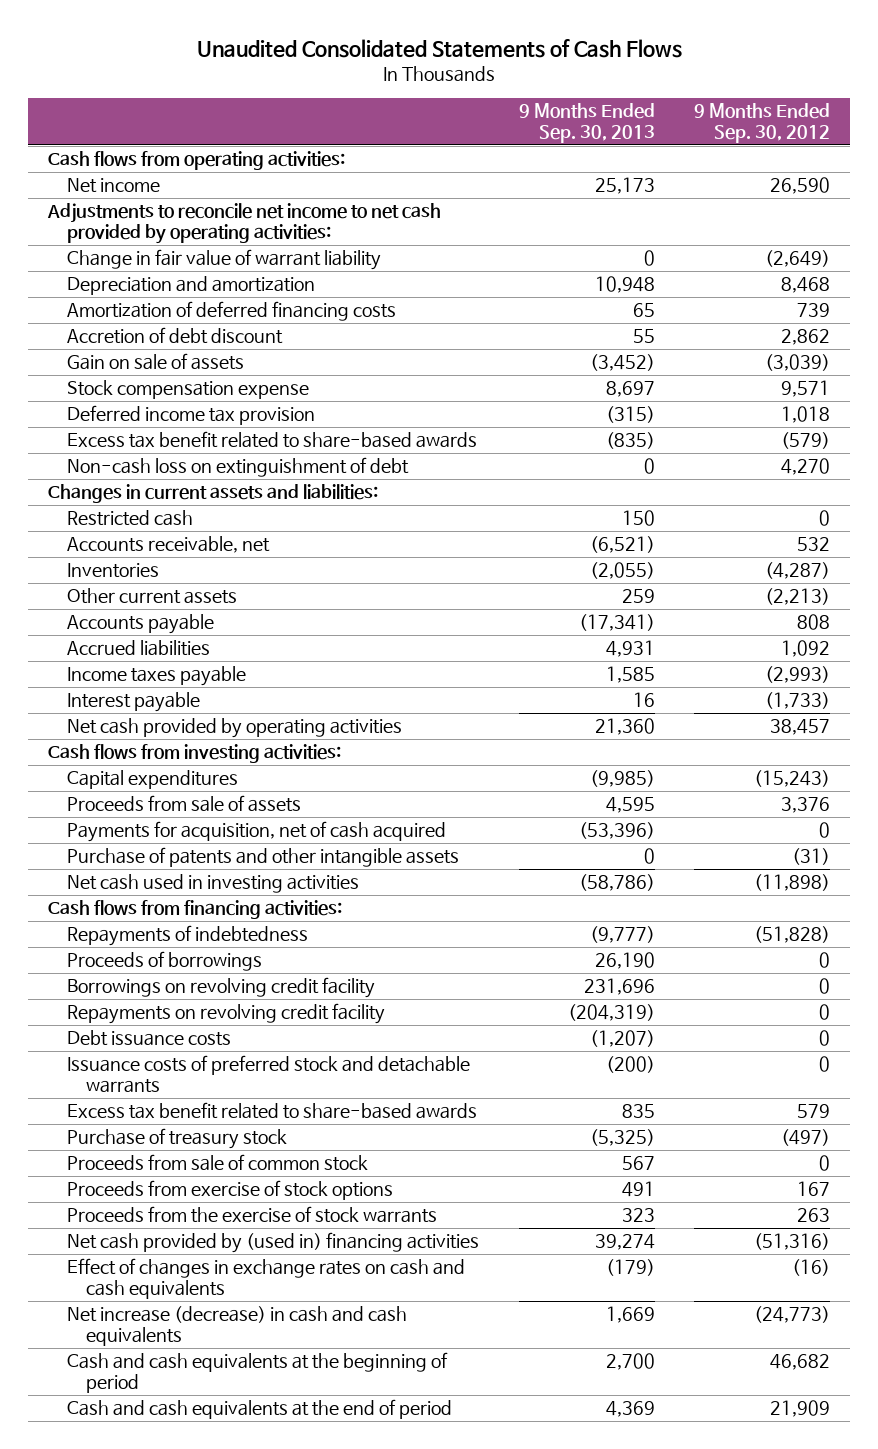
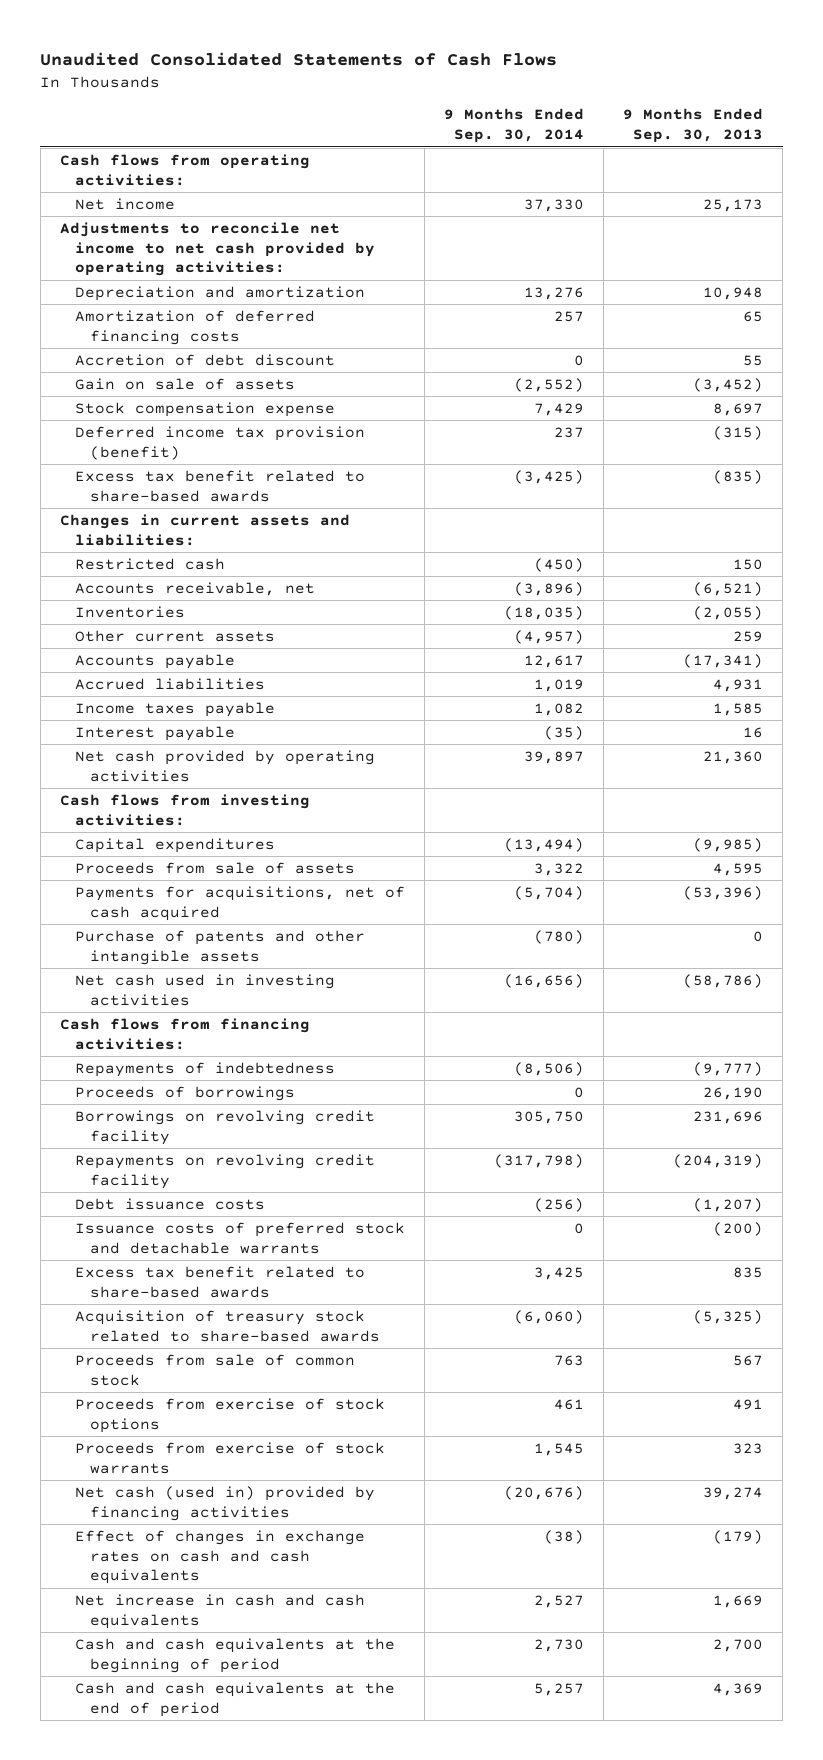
- | 9 Months Ended Sep. 30, 2013 | 9 Months Ended Sep. 30, 2012
+ | 9 Months Ended Sep. 30, 2014 | 9 Months Ended Sep. 30, 2013
- Change in fair value of warrant liability | 0 | (2,649)
- Deferred income tax provision | (315) | 1,018
+ Deferred income tax provision (benefit) | 237 | (315)
- Non-cash loss on extinguishment of debt | 0 | 4,270
- Payments for acquisition, net of cash acquired | (53,396) | 0
+ Payments for acquisitions, net of cash acquired | (5,704) | (53,396)
- Purchase of treasury stock | (5,325) | (497)
+ Acquisition of treasury stock related to share-based awards | (6,060) | (5,325)
- Proceeds from the exercise of stock warrants | 323 | 263
- Net cash provided by (used in) financing activities | 39,274 | (51,316)
+ Proceeds from exercise of stock warrants | 1,545 | 323
+ Net cash (used in) provided by financing activities | (20,676) | 39,274
- Net increase (decrease) in cash and cash equivalents | 1,669 | (24,773)
+ Net increase in cash and cash equivalents | 2,527 | 1,669

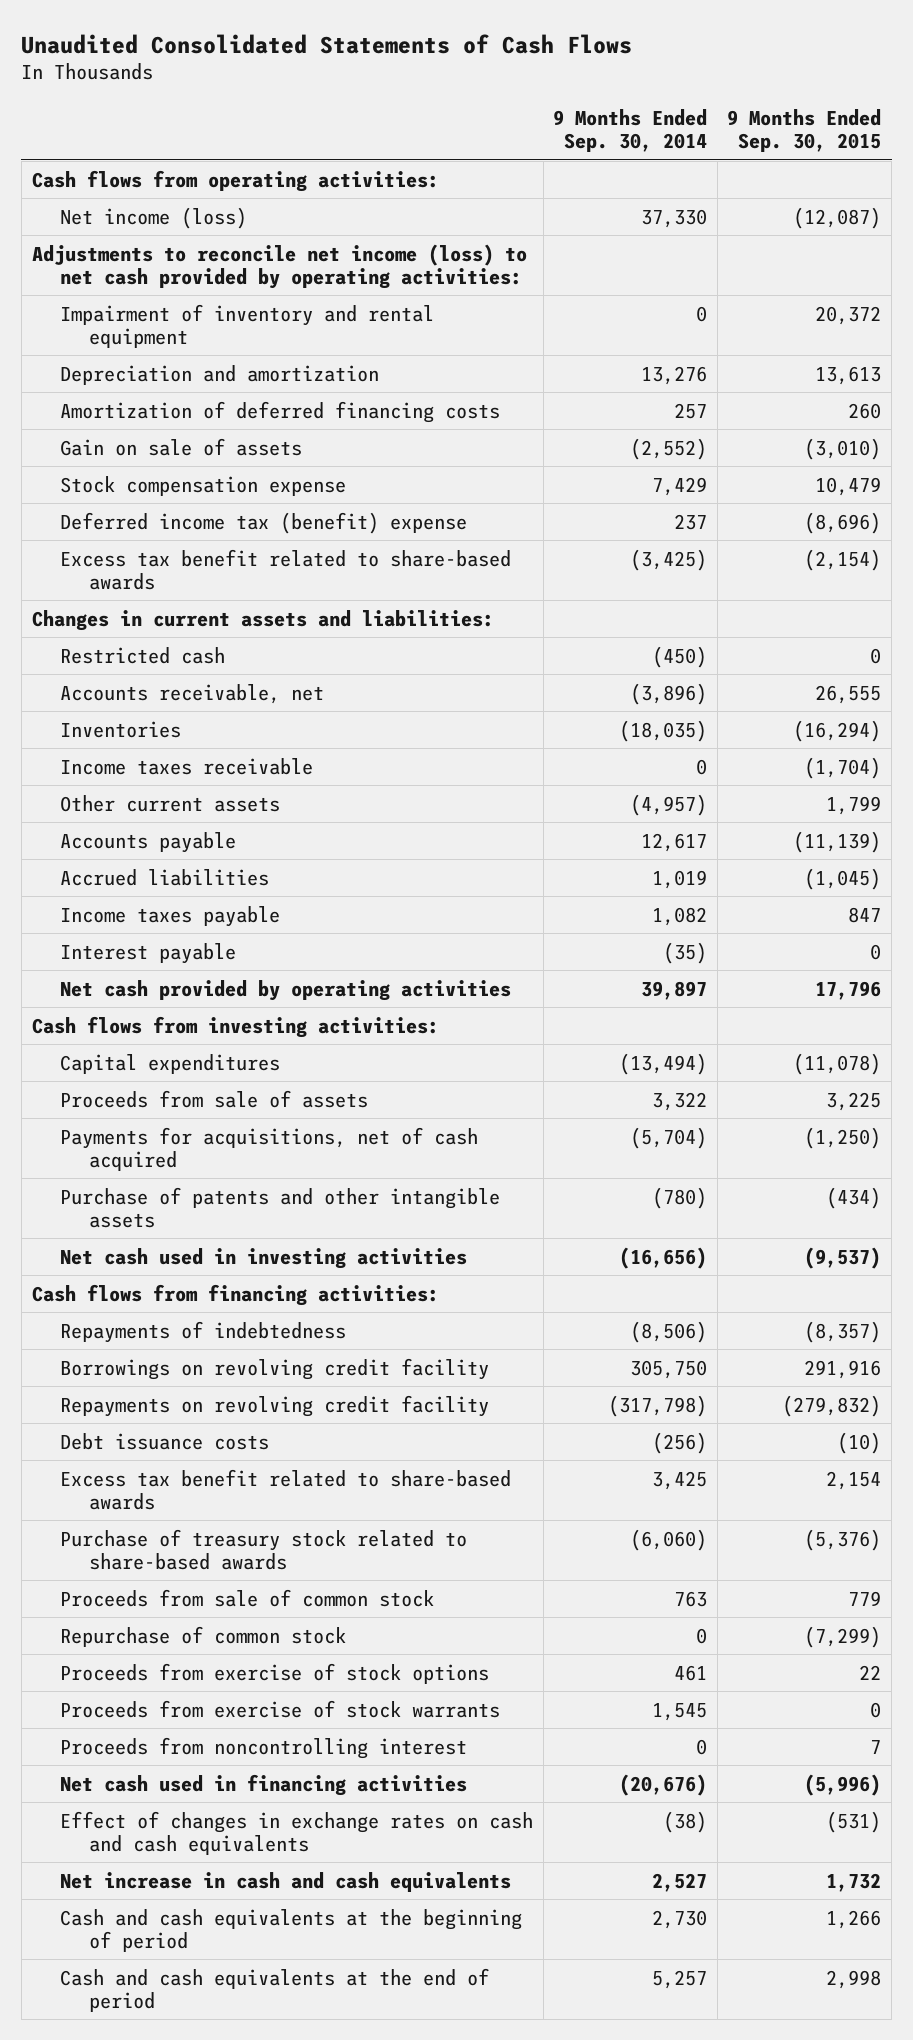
- | 9 Months Ended Sep. 30, 2014 | 9 Months Ended Sep. 30, 2013
+ | 9 Months Ended Sep. 30, 2014 | 9 Months Ended Sep. 30, 2015
- Net income | 37,330 | 25,173
- Adjustments to reconcile net income to net cash provided by operating activities:
+ Net income (loss) | 37,330 | (12,087)
+ Adjustments to reconcile net income (loss) to net cash provided by operating activities:
+ Impairment of inventory and rental equipment | 0 | 20,372
- Accretion of debt discount | 0 | 55
- Deferred income tax provision (benefit) | 237 | (315)
+ Deferred income tax (benefit) expense | 237 | (8,696)
+ Income taxes receivable | 0 | (1,704)
- Proceeds of borrowings | 0 | 26,190
- Issuance costs of preferred stock and detachable warrants | 0 | (200)
- Acquisition of treasury stock related to share-based awards | (6,060) | (5,325)
+ Purchase of treasury stock related to share-based awards | (6,060) | (5,376)
+ Repurchase of common stock | 0 | (7,299)
- Net cash (used in) provided by financing activities | (20,676) | 39,274
+ Proceeds from noncontrolling interest | 0 | 7
+ Net cash used in financing activities | (20,676) | (5,996)

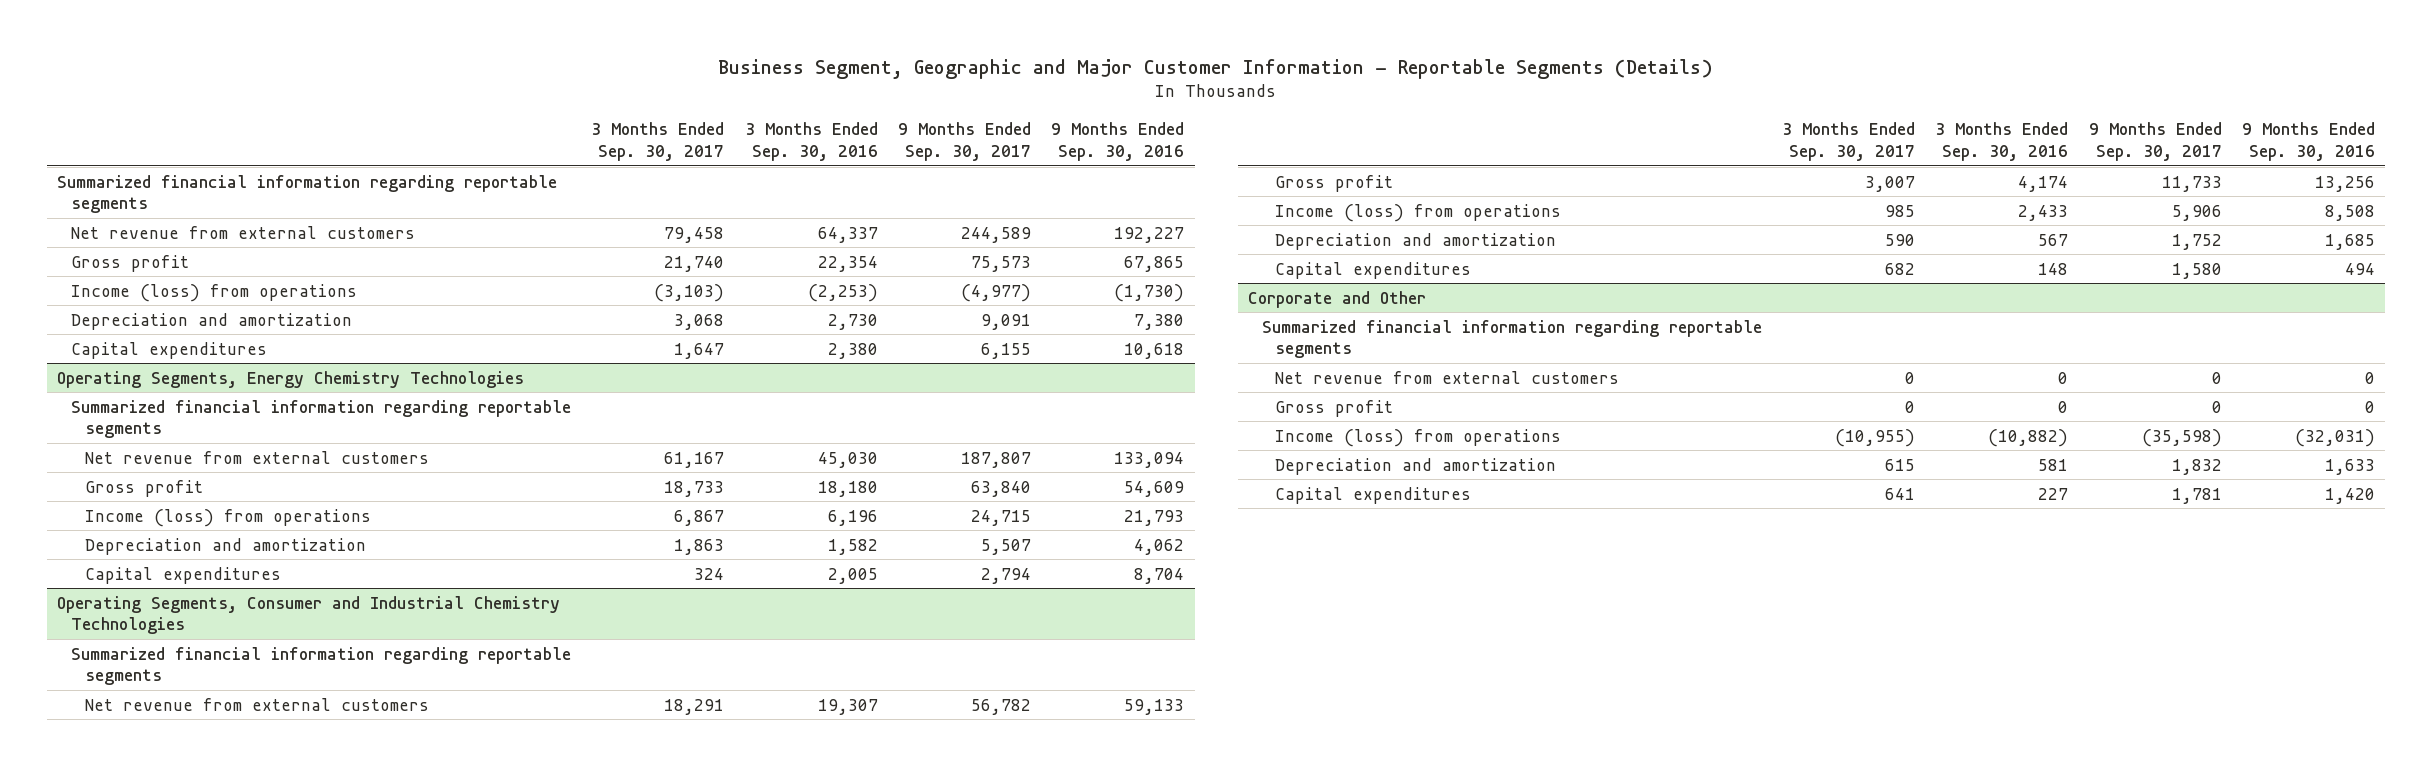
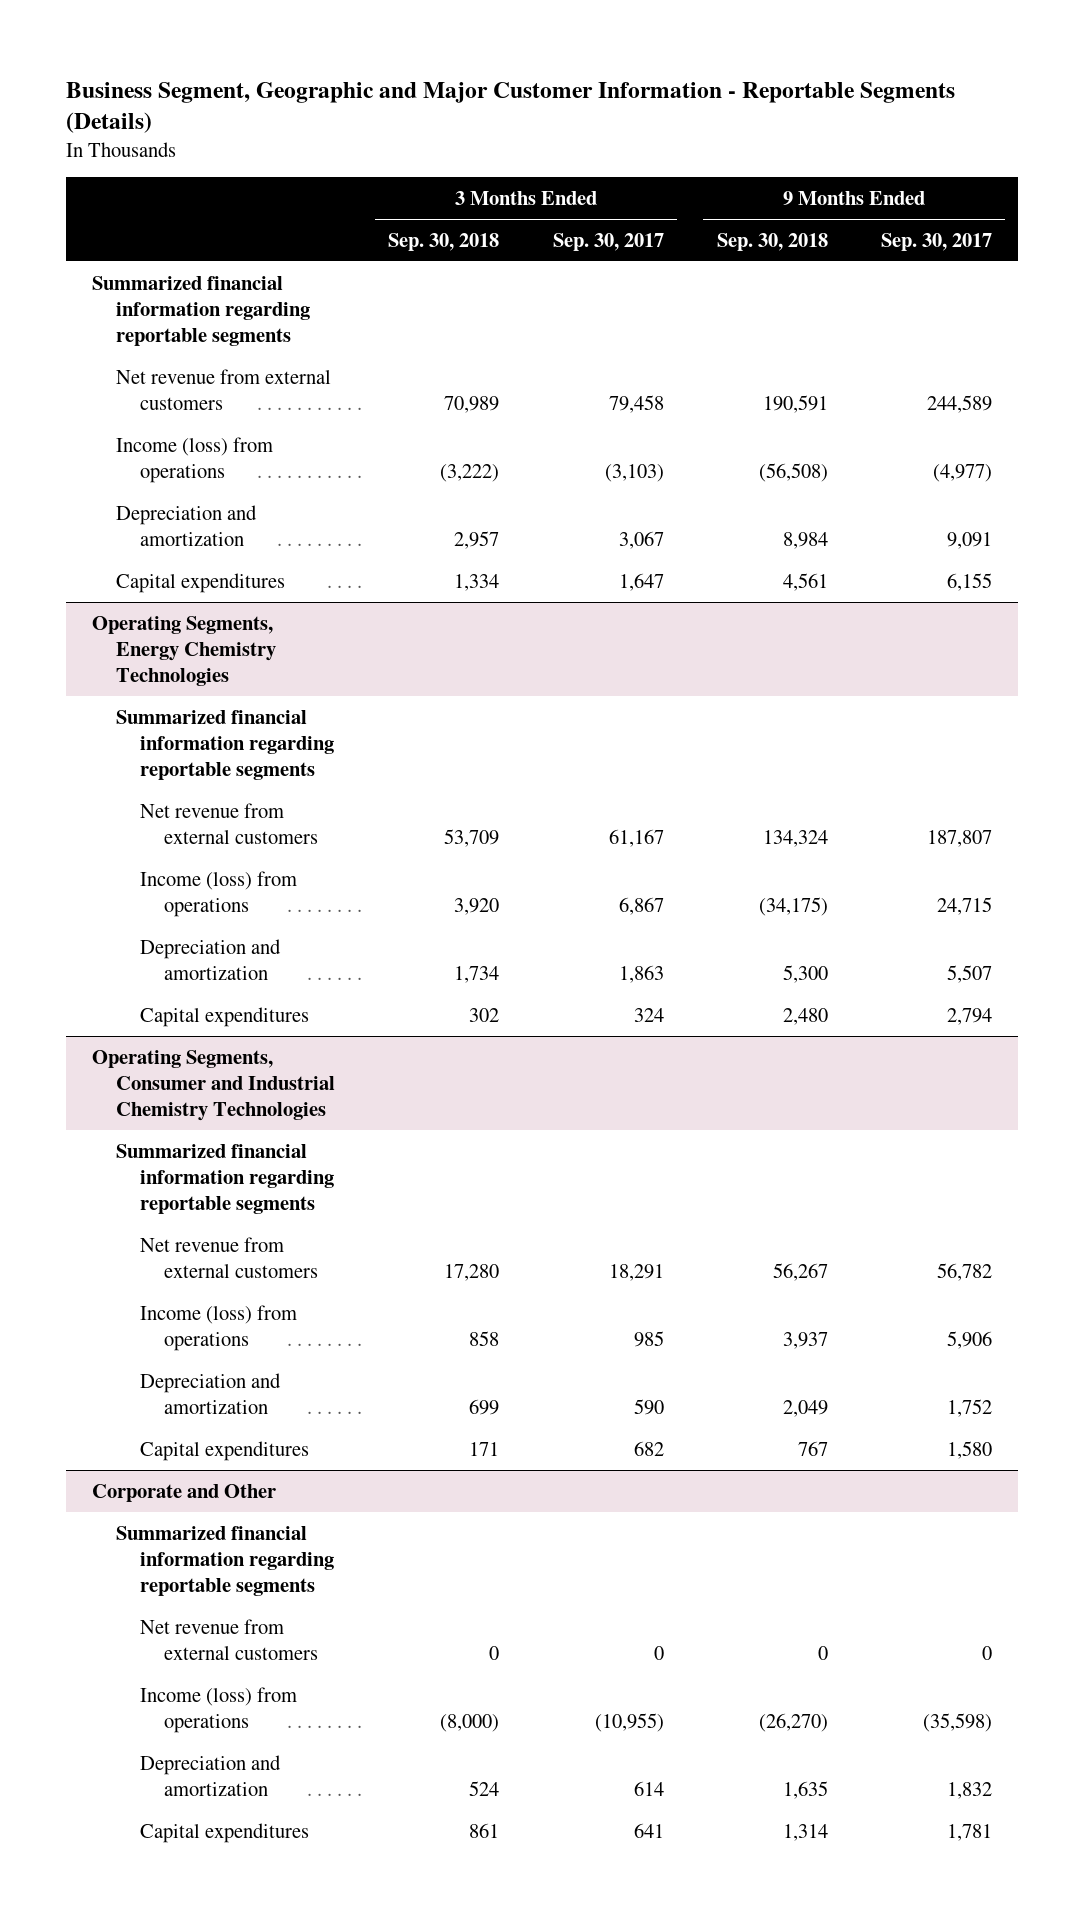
- | 3 Months Ended Sep. 30, 2017 | 3 Months Ended Sep. 30, 2016 | 9 Months Ended Sep. 30, 2017 | 9 Months Ended Sep. 30, 2016
+ | 3 Months Ended Sep. 30, 2018 | 3 Months Ended Sep. 30, 2017 | 9 Months Ended Sep. 30, 2018 | 9 Months Ended Sep. 30, 2017
- Gross profit | 21,740 | 22,354 | 75,573 | 67,865
- Depreciation and amortization | 3,068 | 2,730 | 9,091 | 7,380
+ Depreciation and amortization | 2,957 | 3,067 | 8,984 | 9,091
@ Operating Segments, Energy Chemistry Technologies
- Gross profit | 18,733 | 18,180 | 63,840 | 54,609
@ Operating Segments, Consumer and Industrial Chemistry Technologies
- Gross profit | 3,007 | 4,174 | 11,733 | 13,256
@ Corporate and Other
- Gross profit | 0 | 0 | 0 | 0
- Depreciation and amortization | 615 | 581 | 1,832 | 1,633
+ Depreciation and amortization | 524 | 614 | 1,635 | 1,832

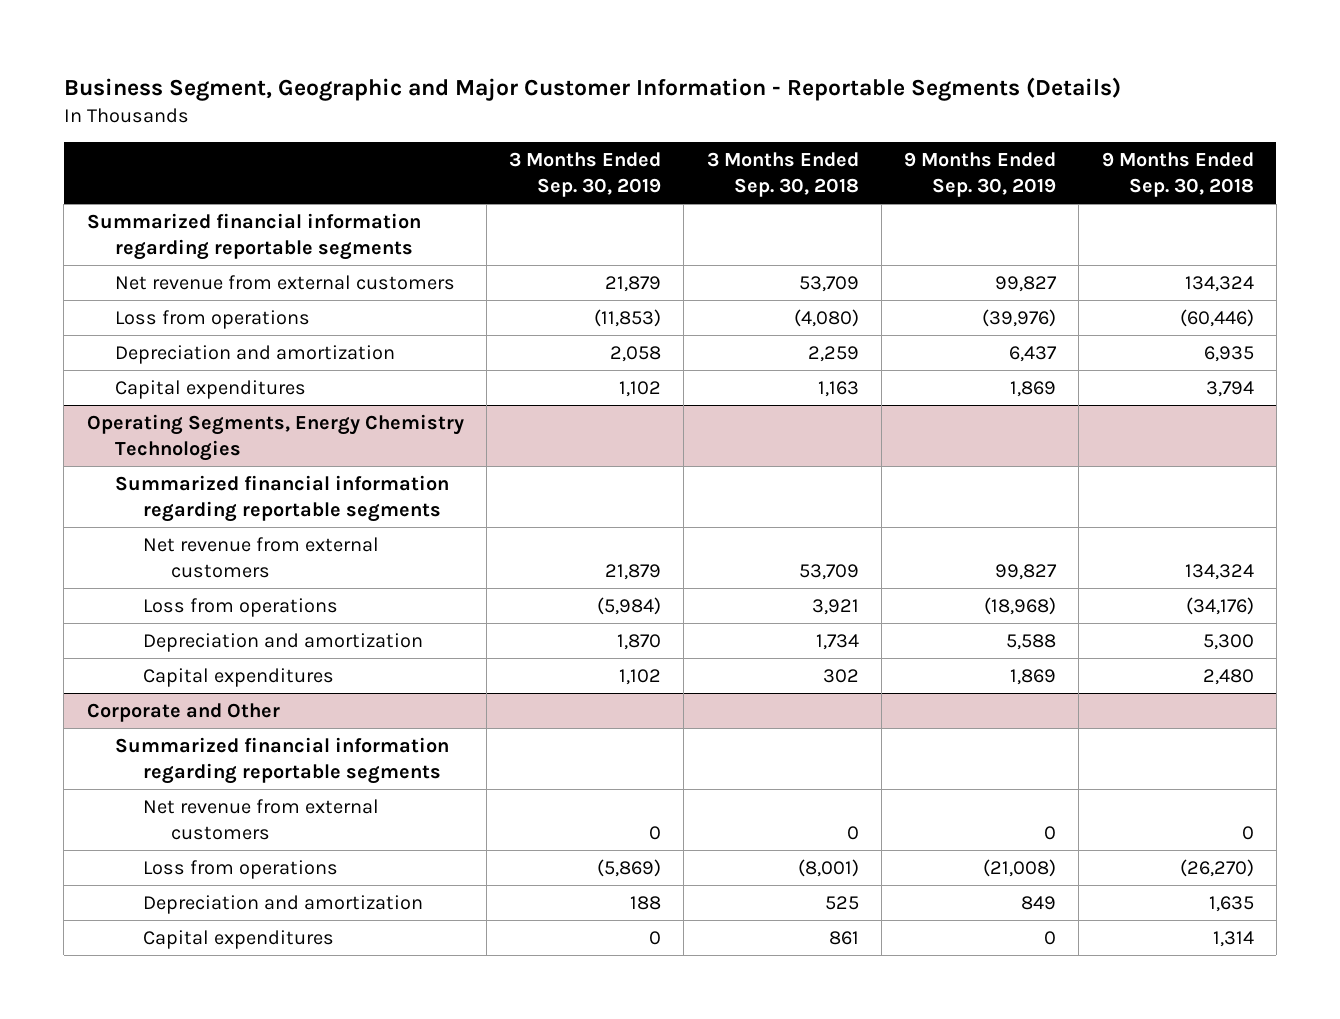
- | 3 Months Ended Sep. 30, 2018 | 3 Months Ended Sep. 30, 2017 | 9 Months Ended Sep. 30, 2018 | 9 Months Ended Sep. 30, 2017
+ | 3 Months Ended Sep. 30, 2019 | 3 Months Ended Sep. 30, 2018 | 9 Months Ended Sep. 30, 2019 | 9 Months Ended Sep. 30, 2018
- Net revenue from external customers | 70,989 | 79,458 | 190,591 | 244,589
- Income (loss) from operations | (3,222) | (3,103) | (56,508) | (4,977)
- Depreciation and amortization | 2,957 | 3,067 | 8,984 | 9,091
- Capital expenditures | 1,334 | 1,647 | 4,561 | 6,155
+ Net revenue from external customers | 21,879 | 53,709 | 99,827 | 134,324
+ Loss from operations | (11,853) | (4,080) | (39,976) | (60,446)
+ Depreciation and amortization | 2,058 | 2,259 | 6,437 | 6,935
+ Capital expenditures | 1,102 | 1,163 | 1,869 | 3,794
@ Operating Segments, Energy Chemistry Technologies
- Income (loss) from operations | 3,920 | 6,867 | (34,175) | 24,715
+ Loss from operations | (5,984) | 3,921 | (18,968) | (34,176)
- Operating Segments, Consumer and Industrial Chemistry Technologies
- Summarized financial information regarding reportable segments
- Net revenue from external customers | 17,280 | 18,291 | 56,267 | 56,782
- Income (loss) from operations | 858 | 985 | 3,937 | 5,906
- Depreciation and amortization | 699 | 590 | 2,049 | 1,752
- Capital expenditures | 171 | 682 | 767 | 1,580
@ Corporate and Other
- Income (loss) from operations | (8,000) | (10,955) | (26,270) | (35,598)
- Depreciation and amortization | 524 | 614 | 1,635 | 1,832
+ Loss from operations | (5,869) | (8,001) | (21,008) | (26,270)
+ Depreciation and amortization | 188 | 525 | 849 | 1,635

